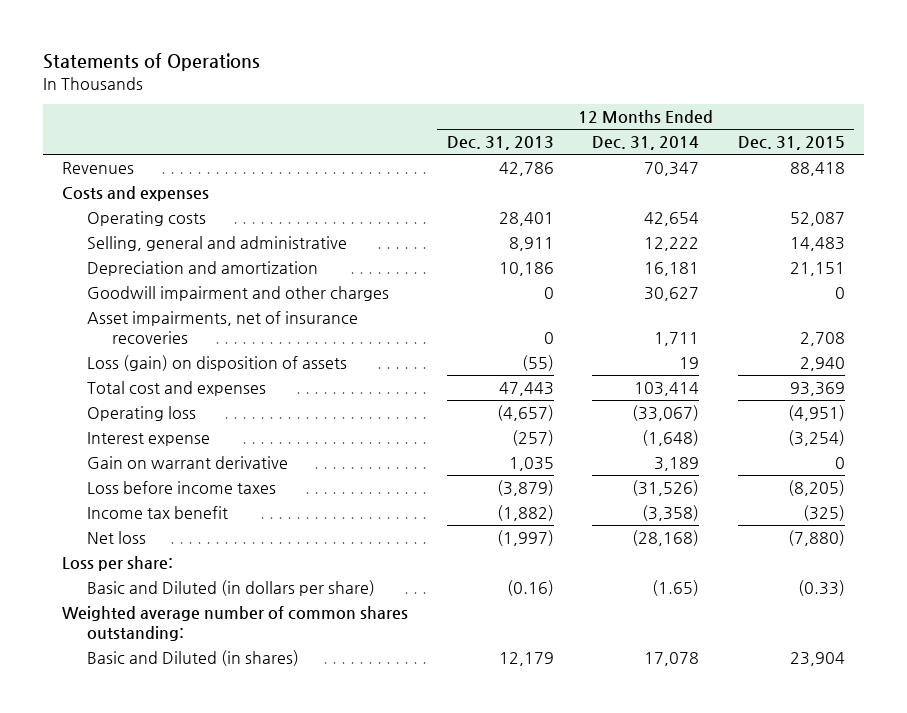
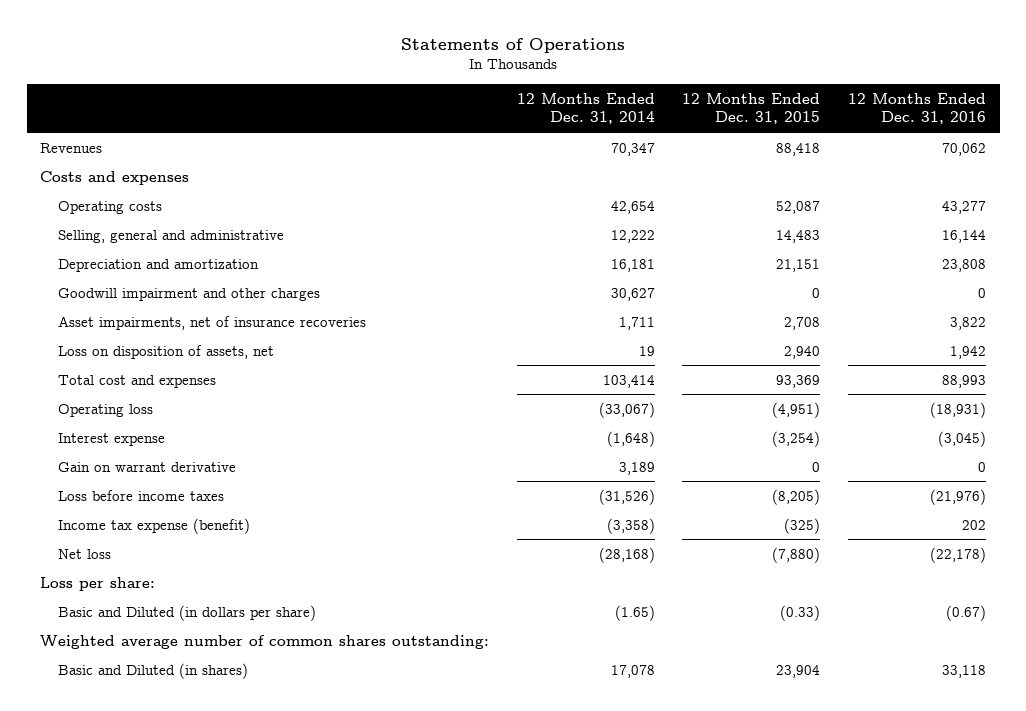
- | 12 Months Ended Dec. 31, 2013 | 12 Months Ended Dec. 31, 2014 | 12 Months Ended Dec. 31, 2015
+ | 12 Months Ended Dec. 31, 2014 | 12 Months Ended Dec. 31, 2015 | 12 Months Ended Dec. 31, 2016
- Loss (gain) on disposition of assets | (55) | 19 | 2,940
+ Loss on disposition of assets, net | 19 | 2,940 | 1,942
- Income tax benefit | (1,882) | (3,358) | (325)
+ Income tax expense (benefit) | (3,358) | (325) | 202

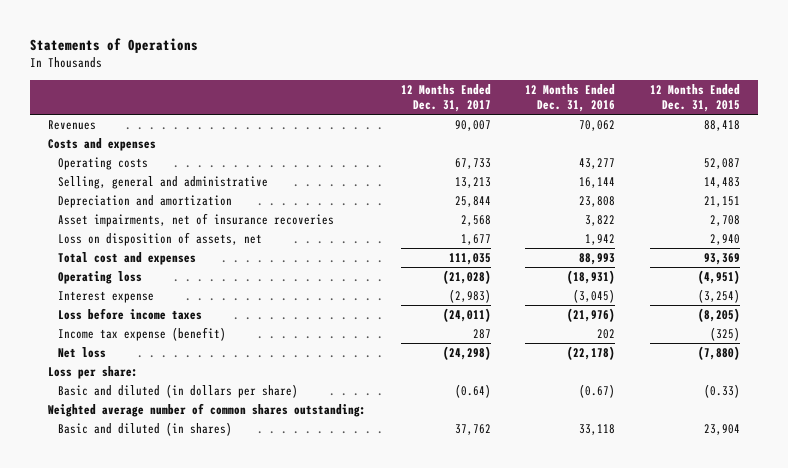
- | 12 Months Ended Dec. 31, 2014 | 12 Months Ended Dec. 31, 2015 | 12 Months Ended Dec. 31, 2016
+ | 12 Months Ended Dec. 31, 2017 | 12 Months Ended Dec. 31, 2016 | 12 Months Ended Dec. 31, 2015
- Goodwill impairment and other charges | 30,627 | 0 | 0
- Gain on warrant derivative | 3,189 | 0 | 0
- Basic and Diluted (in dollars per share) | (1.65) | (0.33) | (0.67)
+ Basic and diluted (in dollars per share) | (0.64) | (0.67) | (0.33)
- Basic and Diluted (in shares) | 17,078 | 23,904 | 33,118
+ Basic and diluted (in shares) | 37,762 | 33,118 | 23,904

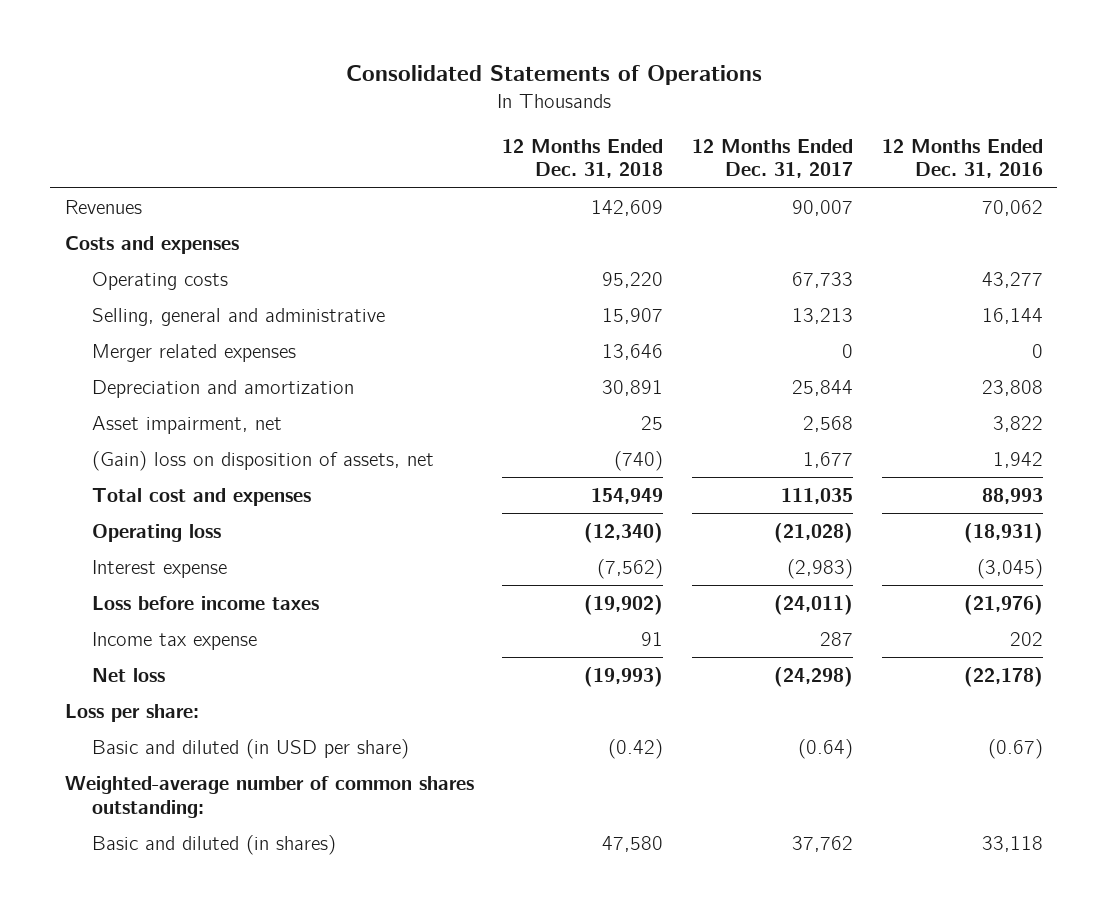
- Statements of Operations
+ Consolidated Statements of Operations
- | 12 Months Ended Dec. 31, 2017 | 12 Months Ended Dec. 31, 2016 | 12 Months Ended Dec. 31, 2015
+ | 12 Months Ended Dec. 31, 2018 | 12 Months Ended Dec. 31, 2017 | 12 Months Ended Dec. 31, 2016
+ Merger related expenses | 13,646 | 0 | 0
- Asset impairments, net of insurance recoveries | 2,568 | 3,822 | 2,708
- Loss on disposition of assets, net | 1,677 | 1,942 | 2,940
+ Asset impairment, net | 25 | 2,568 | 3,822
+ (Gain) loss on disposition of assets, net | (740) | 1,677 | 1,942
- Income tax expense (benefit) | 287 | 202 | (325)
+ Income tax expense | 91 | 287 | 202
- Basic and diluted (in dollars per share) | (0.64) | (0.67) | (0.33)
- Weighted average number of common shares outstanding:
+ Basic and diluted (in USD per share) | (0.42) | (0.64) | (0.67)
+ Weighted-average number of common shares outstanding:

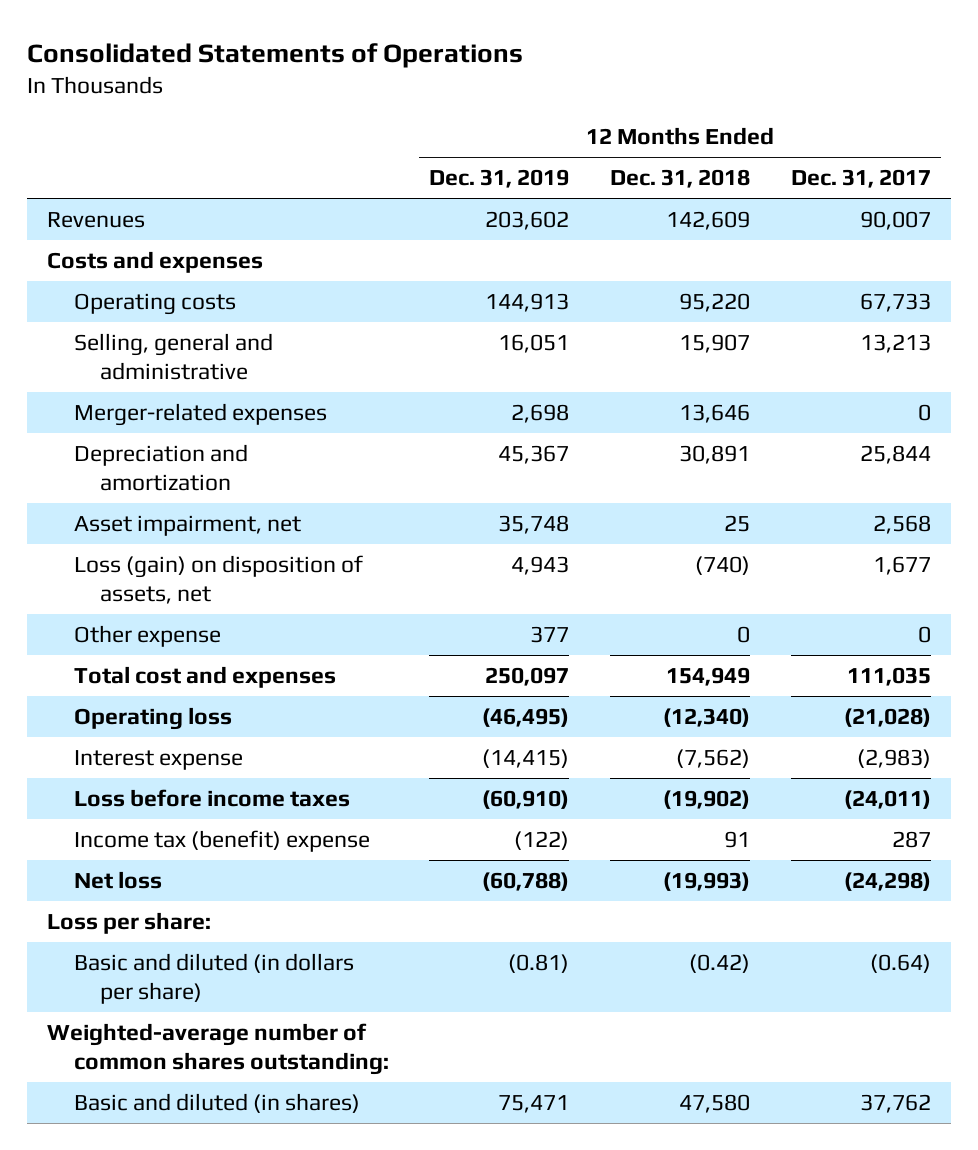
- | 12 Months Ended Dec. 31, 2018 | 12 Months Ended Dec. 31, 2017 | 12 Months Ended Dec. 31, 2016
+ | 12 Months Ended Dec. 31, 2019 | 12 Months Ended Dec. 31, 2018 | 12 Months Ended Dec. 31, 2017
- Merger related expenses | 13,646 | 0 | 0
+ Merger-related expenses | 2,698 | 13,646 | 0
- (Gain) loss on disposition of assets, net | (740) | 1,677 | 1,942
+ Loss (gain) on disposition of assets, net | 4,943 | (740) | 1,677
+ Other expense | 377 | 0 | 0
- Income tax expense | 91 | 287 | 202
+ Income tax (benefit) expense | (122) | 91 | 287
- Basic and diluted (in USD per share) | (0.42) | (0.64) | (0.67)
+ Basic and diluted (in dollars per share) | (0.81) | (0.42) | (0.64)

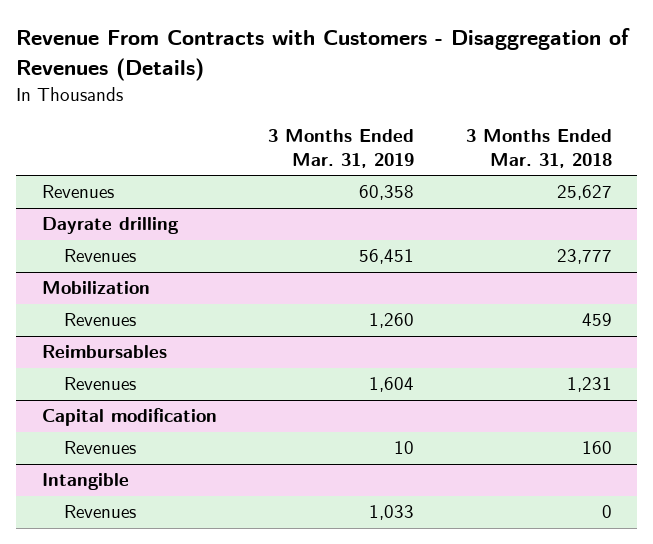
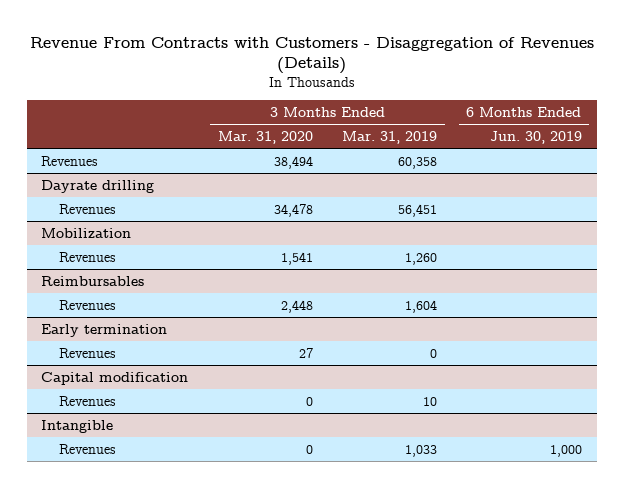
- | 3 Months Ended Mar. 31, 2019 | 3 Months Ended Mar. 31, 2018
+ | 3 Months Ended Mar. 31, 2020 | 3 Months Ended Mar. 31, 2019 | 6 Months Ended Jun. 30, 2019
+ Early termination
+ Revenues | 27 | 0 |

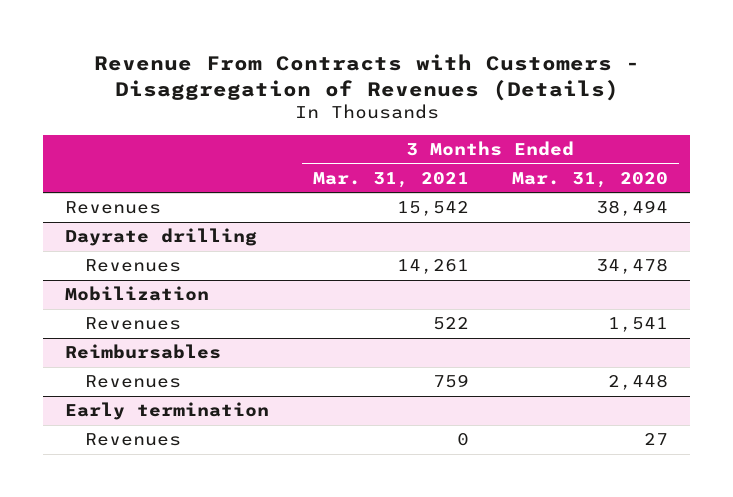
- | 3 Months Ended Mar. 31, 2020 | 3 Months Ended Mar. 31, 2019 | 6 Months Ended Jun. 30, 2019
+ | 3 Months Ended Mar. 31, 2021 | 3 Months Ended Mar. 31, 2020
- Capital modification
- Revenues | 0 | 10 |
- Intangible
- Revenues | 0 | 1,033 | 1,000

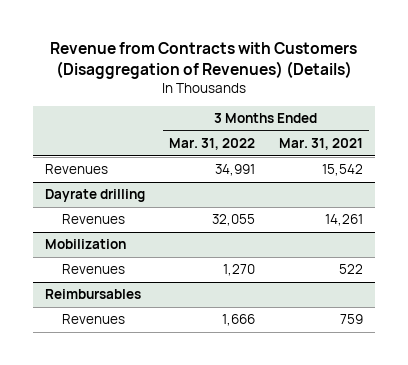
- Revenue From Contracts with Customers - Disaggregation of Revenues (Details)
+ Revenue from Contracts with Customers (Disaggregation of Revenues) (Details)
- | 3 Months Ended Mar. 31, 2021 | 3 Months Ended Mar. 31, 2020
+ | 3 Months Ended Mar. 31, 2022 | 3 Months Ended Mar. 31, 2021
- Early termination
- Revenues | 0 | 27

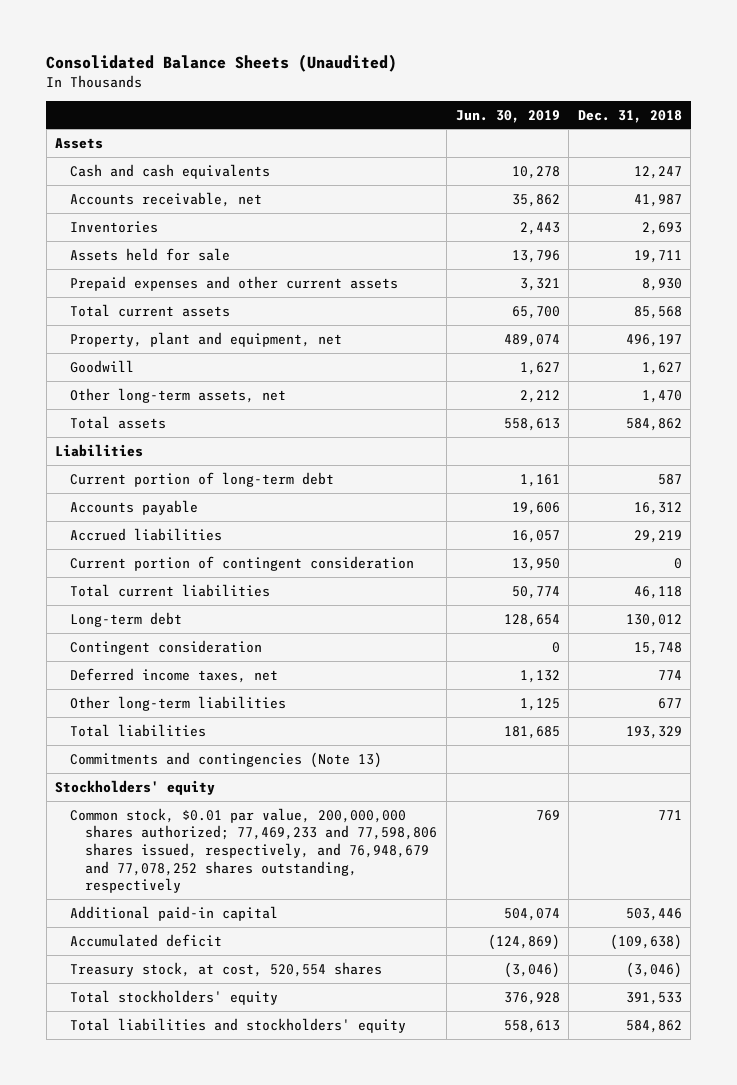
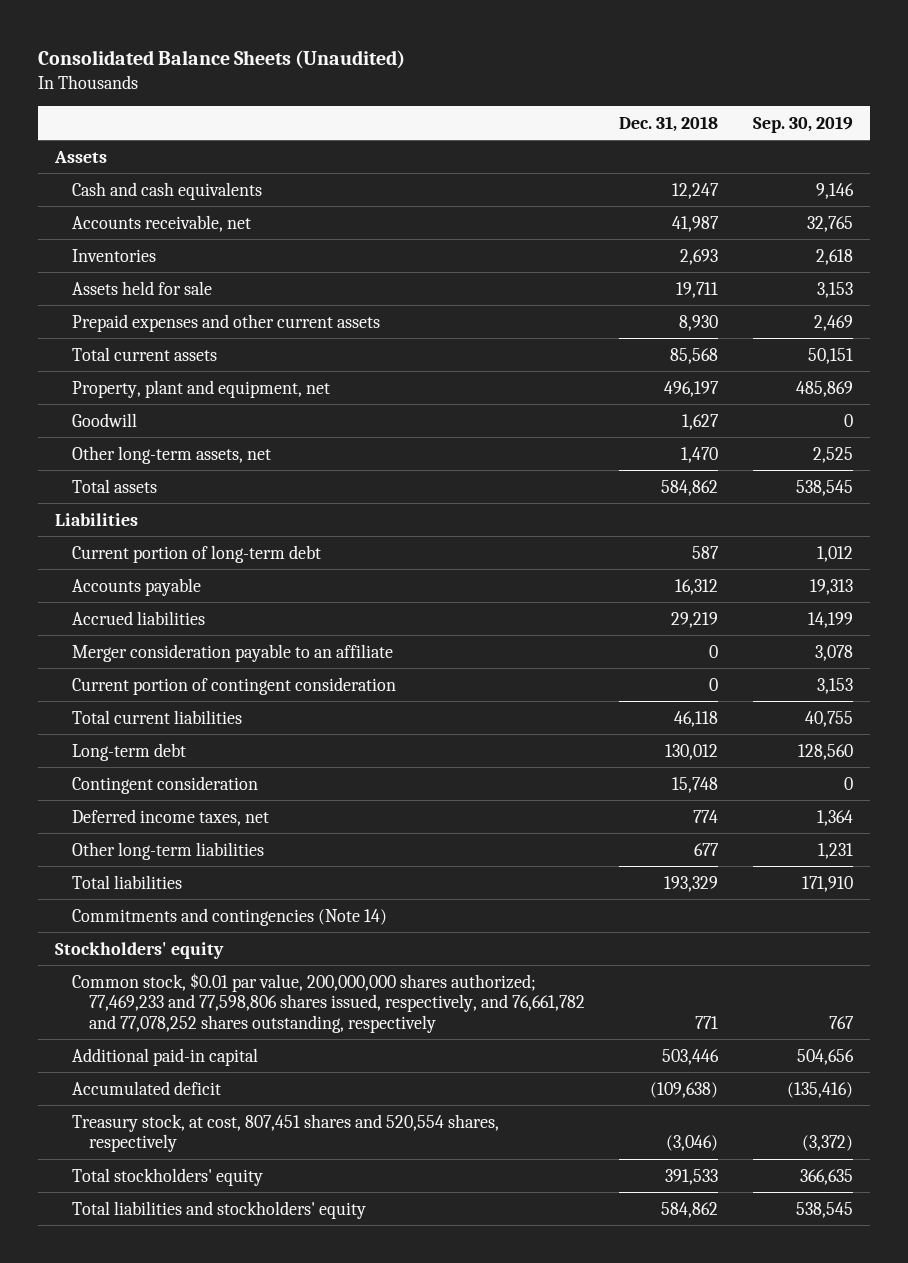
- | Jun. 30, 2019 | Dec. 31, 2018
+ | Dec. 31, 2018 | Sep. 30, 2019
+ Merger consideration payable to an affiliate | 0 | 3,078
- Commitments and contingencies (Note 13)
+ Commitments and contingencies (Note 14)
- Common stock, $0.01 par value, 200,000,000 shares authorized; 77,469,233 and 77,598,806 shares issued, respectively, and 76,948,679 and 77,078,252 shares outstanding, respectively | 769 | 771
+ Common stock, $0.01 par value, 200,000,000 shares authorized; 77,469,233 and 77,598,806 shares issued, respectively, and 76,661,782 and 77,078,252 shares outstanding, respectively | 771 | 767
- Treasury stock, at cost, 520,554 shares | (3,046) | (3,046)
+ Treasury stock, at cost, 807,451 shares and 520,554 shares, respectively | (3,046) | (3,372)

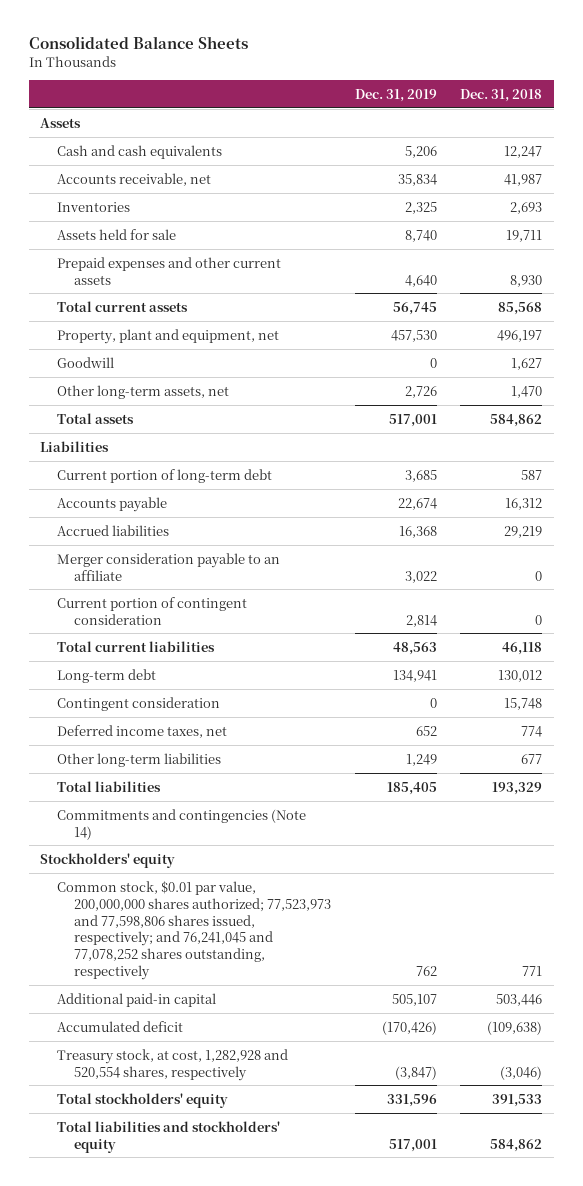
- Consolidated Balance Sheets (Unaudited)
+ Consolidated Balance Sheets
- | Dec. 31, 2018 | Sep. 30, 2019
+ | Dec. 31, 2019 | Dec. 31, 2018
- Common stock, $0.01 par value, 200,000,000 shares authorized; 77,469,233 and 77,598,806 shares issued, respectively, and 76,661,782 and 77,078,252 shares outstanding, respectively | 771 | 767
+ Common stock, $0.01 par value, 200,000,000 shares authorized; 77,523,973 and 77,598,806 shares issued, respectively; and 76,241,045 and 77,078,252 shares outstanding, respectively | 762 | 771
- Treasury stock, at cost, 807,451 shares and 520,554 shares, respectively | (3,046) | (3,372)
+ Treasury stock, at cost, 1,282,928 and 520,554 shares, respectively | (3,847) | (3,046)

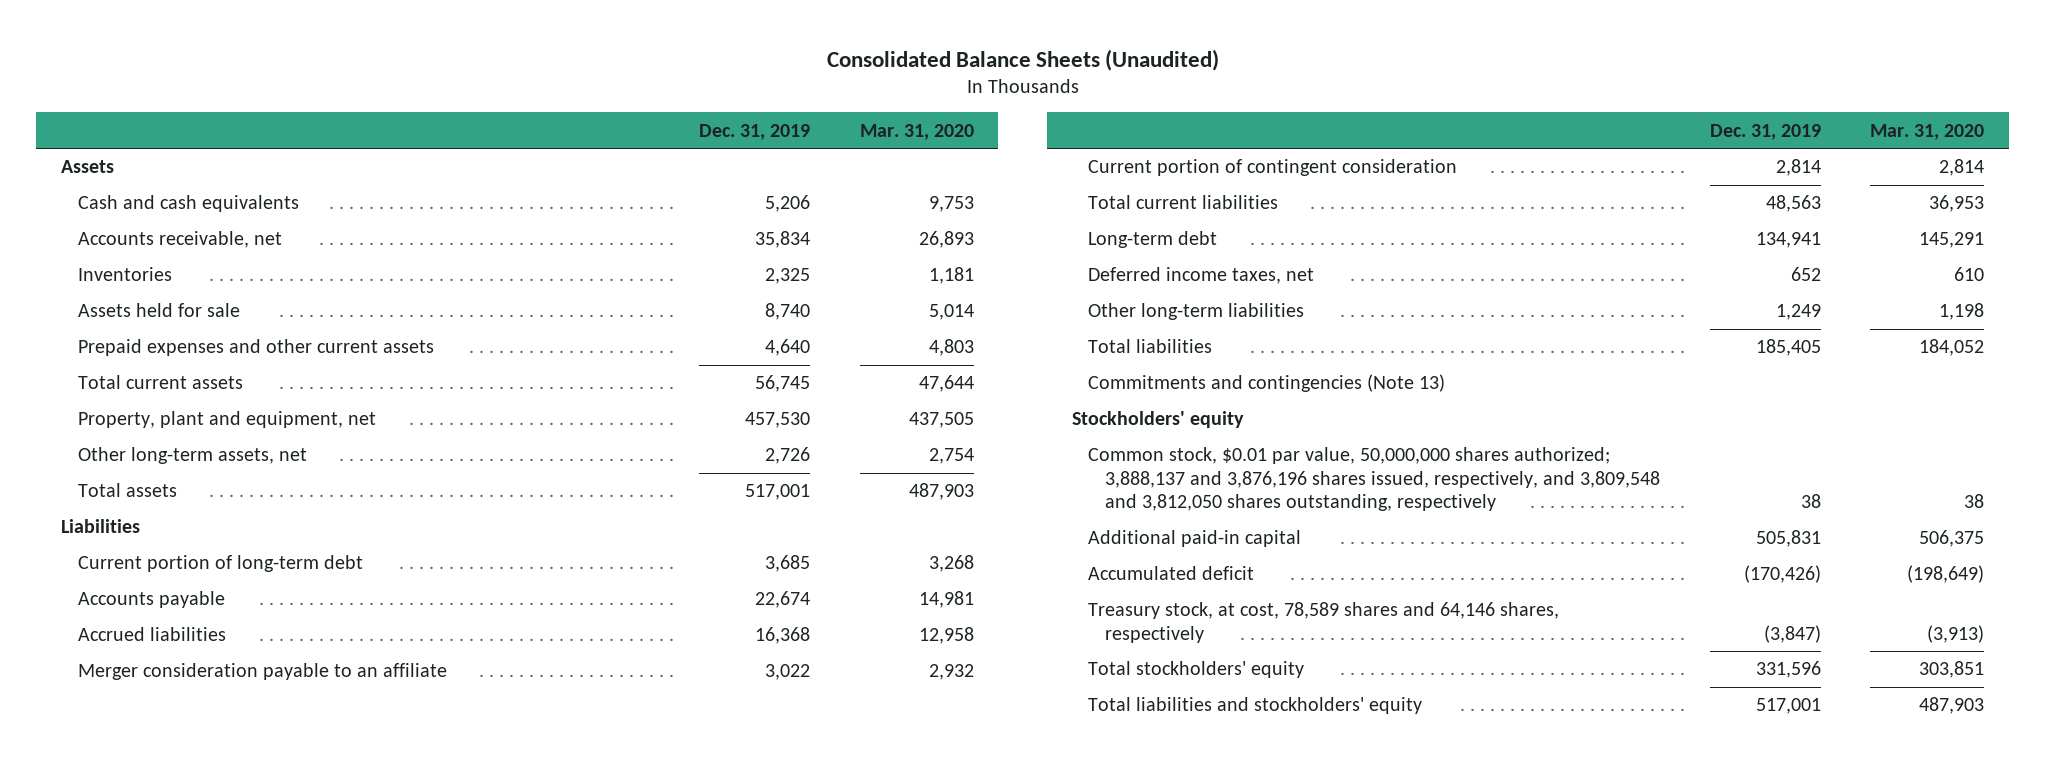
- Consolidated Balance Sheets
+ Consolidated Balance Sheets (Unaudited)
- | Dec. 31, 2019 | Dec. 31, 2018
+ | Dec. 31, 2019 | Mar. 31, 2020
- Goodwill | 0 | 1,627
- Contingent consideration | 0 | 15,748
- Commitments and contingencies (Note 14)
+ Commitments and contingencies (Note 13)
- Common stock, $0.01 par value, 200,000,000 shares authorized; 77,523,973 and 77,598,806 shares issued, respectively; and 76,241,045 and 77,078,252 shares outstanding, respectively | 762 | 771
- Additional paid-in capital | 505,107 | 503,446
+ Common stock, $0.01 par value, 50,000,000 shares authorized; 3,888,137 and 3,876,196 shares issued, respectively, and 3,809,548 and 3,812,050 shares outstanding, respectively | 38 | 38
+ Additional paid-in capital | 505,831 | 506,375
- Treasury stock, at cost, 1,282,928 and 520,554 shares, respectively | (3,847) | (3,046)
+ Treasury stock, at cost, 78,589 shares and 64,146 shares, respectively | (3,847) | (3,913)

